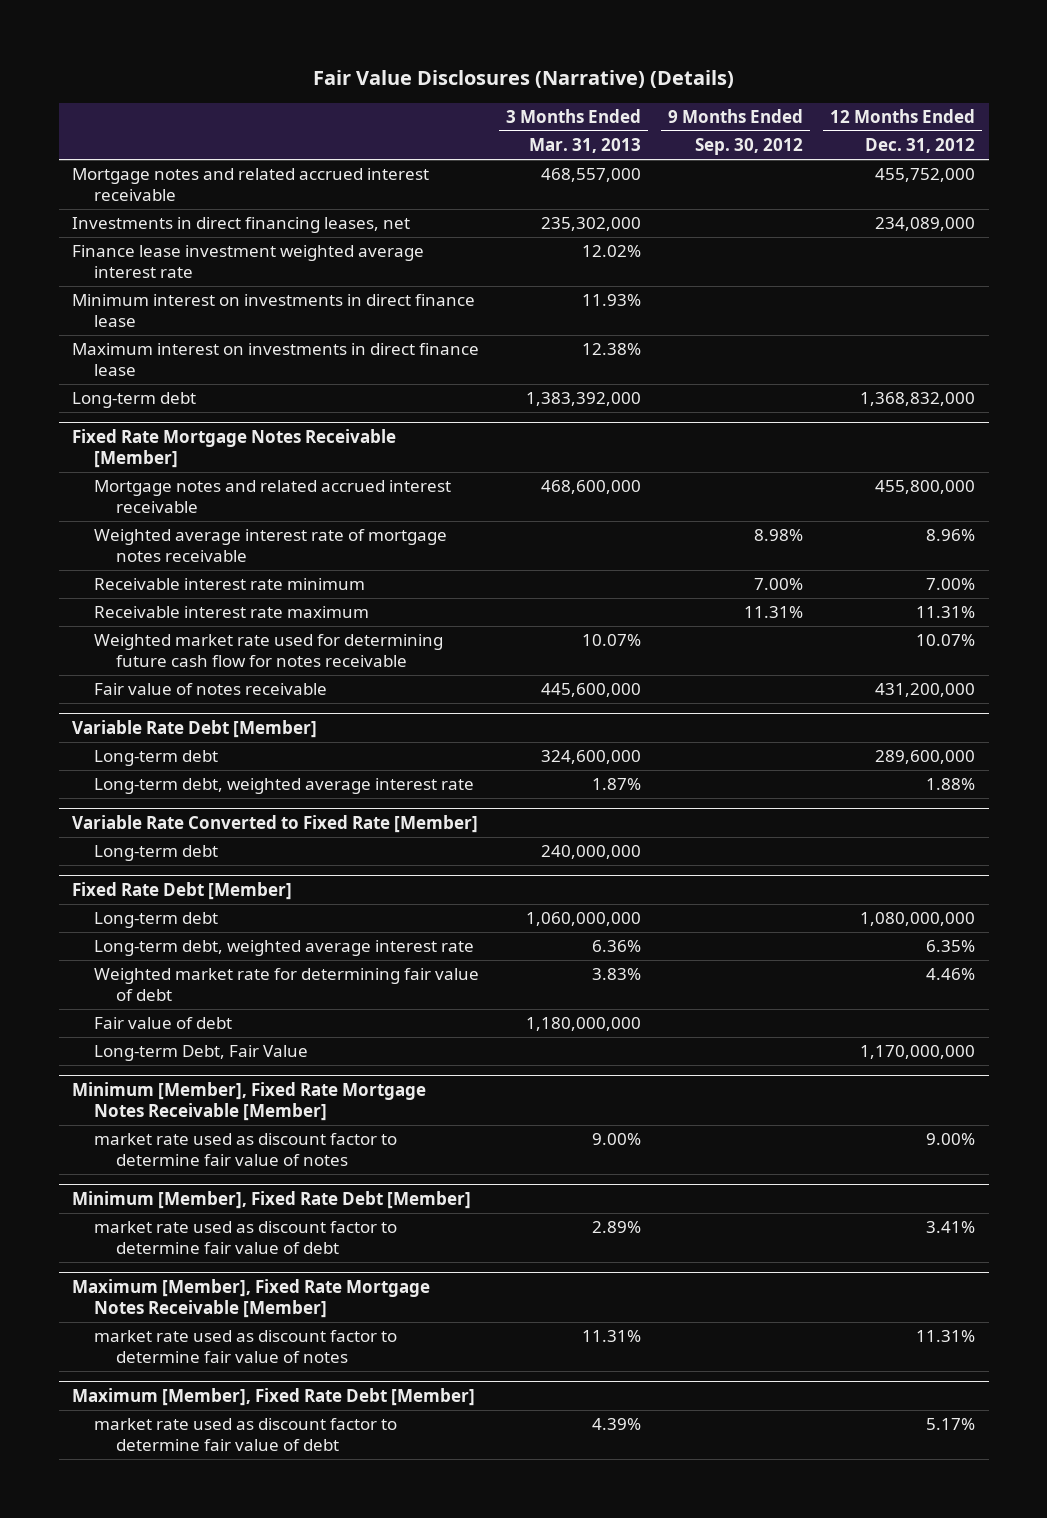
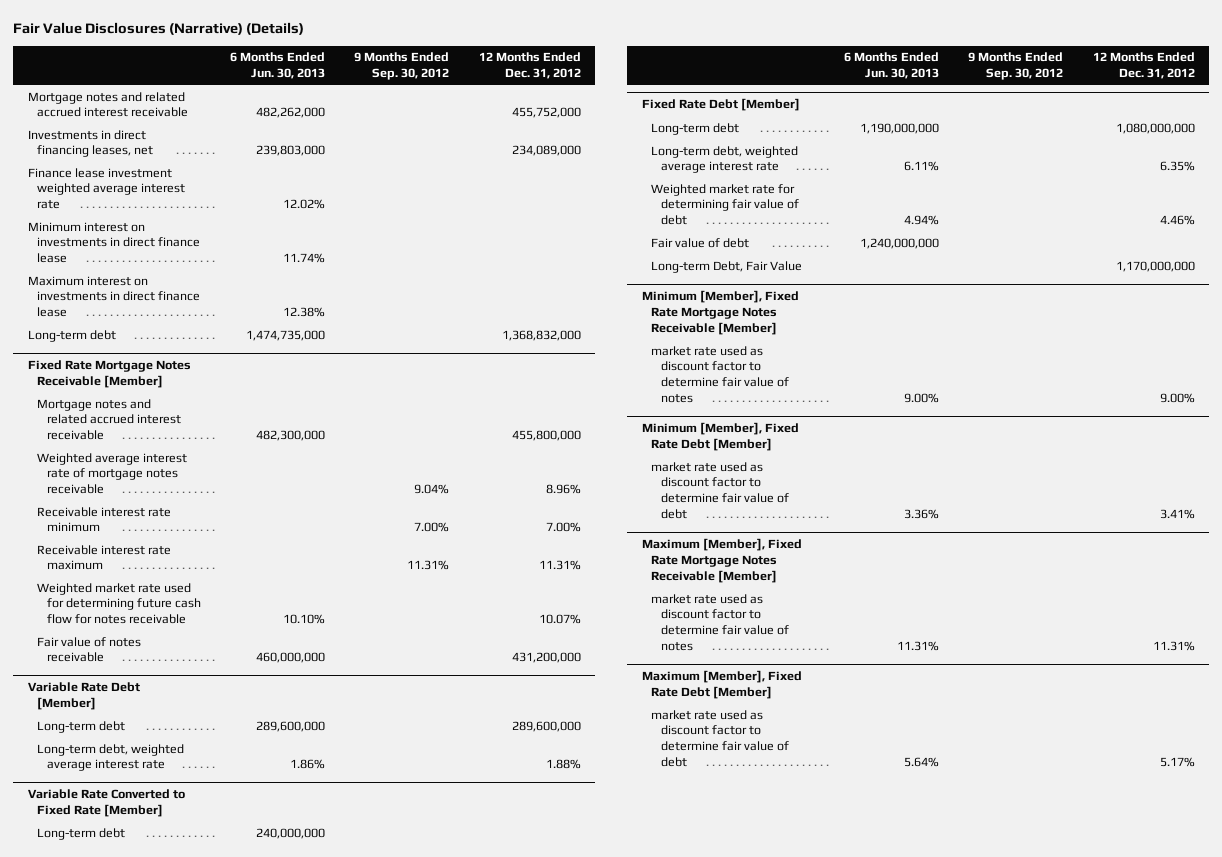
- | 3 Months Ended Mar. 31, 2013 | 9 Months Ended Sep. 30, 2012 | 12 Months Ended Dec. 31, 2012
+ | 6 Months Ended Jun. 30, 2013 | 9 Months Ended Sep. 30, 2012 | 12 Months Ended Dec. 31, 2012
@ Fixed Rate Mortgage Notes Receivable [Member]
- Weighted average interest rate of mortgage notes receivable | | 8.98% | 8.96%
+ Weighted average interest rate of mortgage notes receivable | | 9.04% | 8.96%

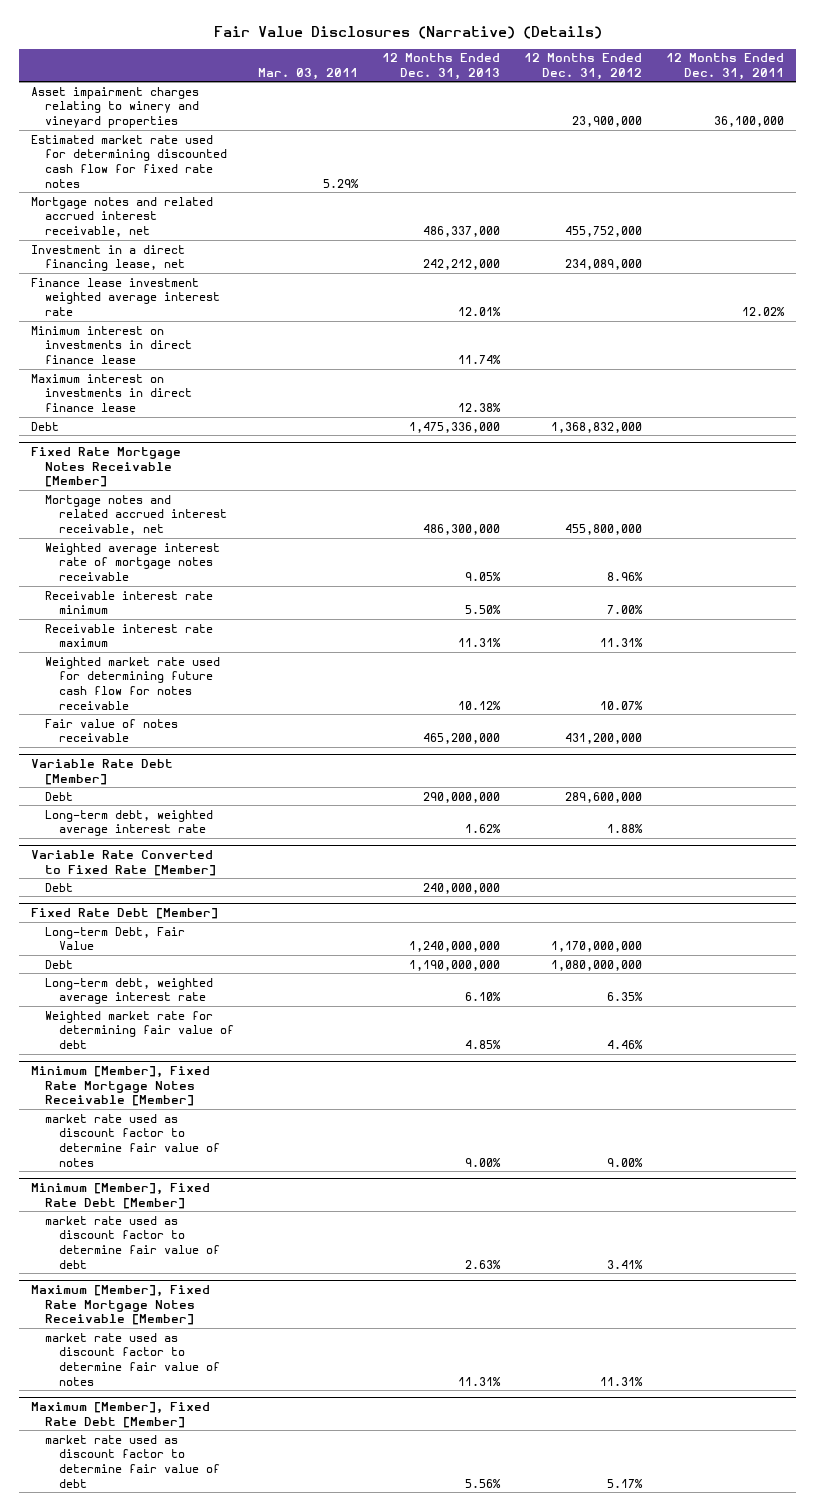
- | 6 Months Ended Jun. 30, 2013 | 9 Months Ended Sep. 30, 2012 | 12 Months Ended Dec. 31, 2012
+ | Mar. 03, 2011 | 12 Months Ended Dec. 31, 2013 | 12 Months Ended Dec. 31, 2012 | 12 Months Ended Dec. 31, 2011
- Mortgage notes and related accrued interest receivable | 482,262,000 | | 455,752,000
- Investments in direct financing leases, net | 239,803,000 | | 234,089,000
+ Asset impairment charges relating to winery and vineyard properties | | | 23,900,000 | 36,100,000
+ Estimated market rate used for determining discounted cash flow for fixed rate notes | 5.29% | | |
+ Mortgage notes and related accrued interest receivable, net | | 486,337,000 | 455,752,000 |
+ Investment in a direct financing lease, net | | 242,212,000 | 234,089,000 |
- Long-term debt | 1,474,735,000 | | 1,368,832,000
+ Debt | | 1,475,336,000 | 1,368,832,000 |
@ Fixed Rate Mortgage Notes Receivable [Member]
- Mortgage notes and related accrued interest receivable | 482,300,000 | | 455,800,000
+ Mortgage notes and related accrued interest receivable, net | | 486,300,000 | 455,800,000 |
@ Variable Rate Debt [Member]
- Long-term debt | 289,600,000 | | 289,600,000
+ Debt | | 290,000,000 | 289,600,000 |
@ Variable Rate Converted to Fixed Rate [Member]
- Long-term debt | 240,000,000 | |
+ Debt | | 240,000,000 | |
@ Fixed Rate Debt [Member]
- Long-term debt | 1,190,000,000 | | 1,080,000,000
moved up: Long-term Debt, Fair Value | | 1,240,000,000 | 1,170,000,000 |
+ Debt | | 1,190,000,000 | 1,080,000,000 |
- Fair value of debt | 1,240,000,000 | |

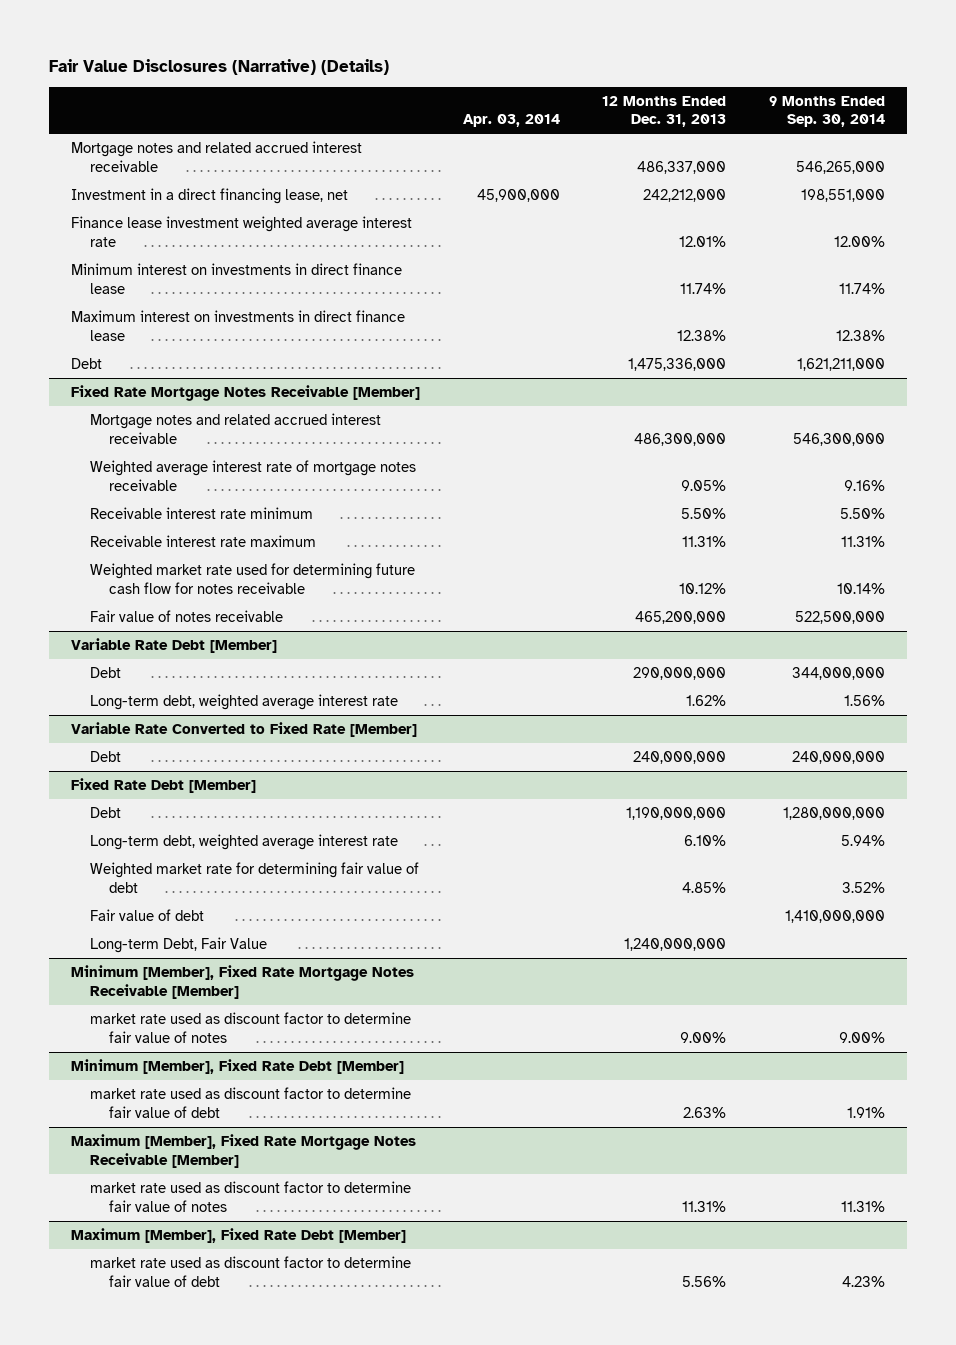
- | Mar. 03, 2011 | 12 Months Ended Dec. 31, 2013 | 12 Months Ended Dec. 31, 2012 | 12 Months Ended Dec. 31, 2011
+ | Apr. 03, 2014 | 12 Months Ended Dec. 31, 2013 | 9 Months Ended Sep. 30, 2014
- Asset impairment charges relating to winery and vineyard properties | | | 23,900,000 | 36,100,000
- Estimated market rate used for determining discounted cash flow for fixed rate notes | 5.29% | | |
- Mortgage notes and related accrued interest receivable, net | | 486,337,000 | 455,752,000 |
+ Mortgage notes and related accrued interest receivable | | 486,337,000 | 546,265,000
@ Fixed Rate Mortgage Notes Receivable [Member]
- Mortgage notes and related accrued interest receivable, net | | 486,300,000 | 455,800,000 |
+ Mortgage notes and related accrued interest receivable | | 486,300,000 | 546,300,000
@ Fixed Rate Debt [Member]
+ Fair value of debt | | | 1,410,000,000
moved down: Long-term Debt, Fair Value | | 1,240,000,000 |

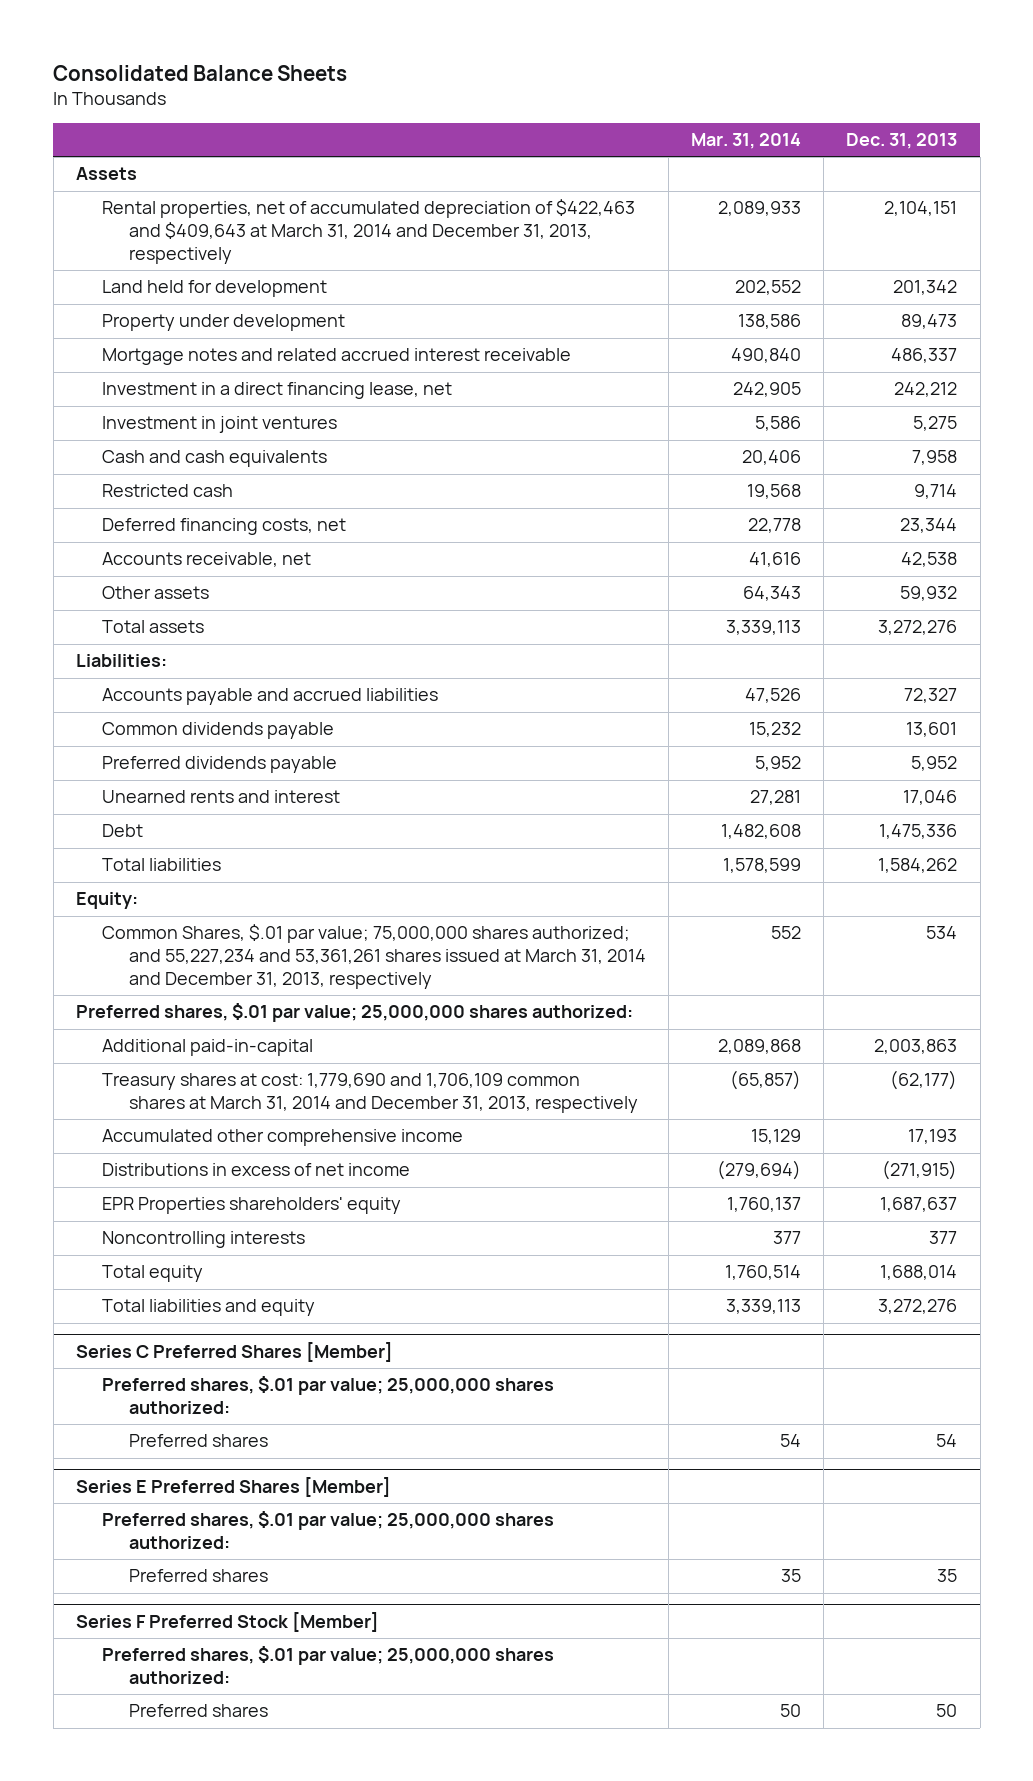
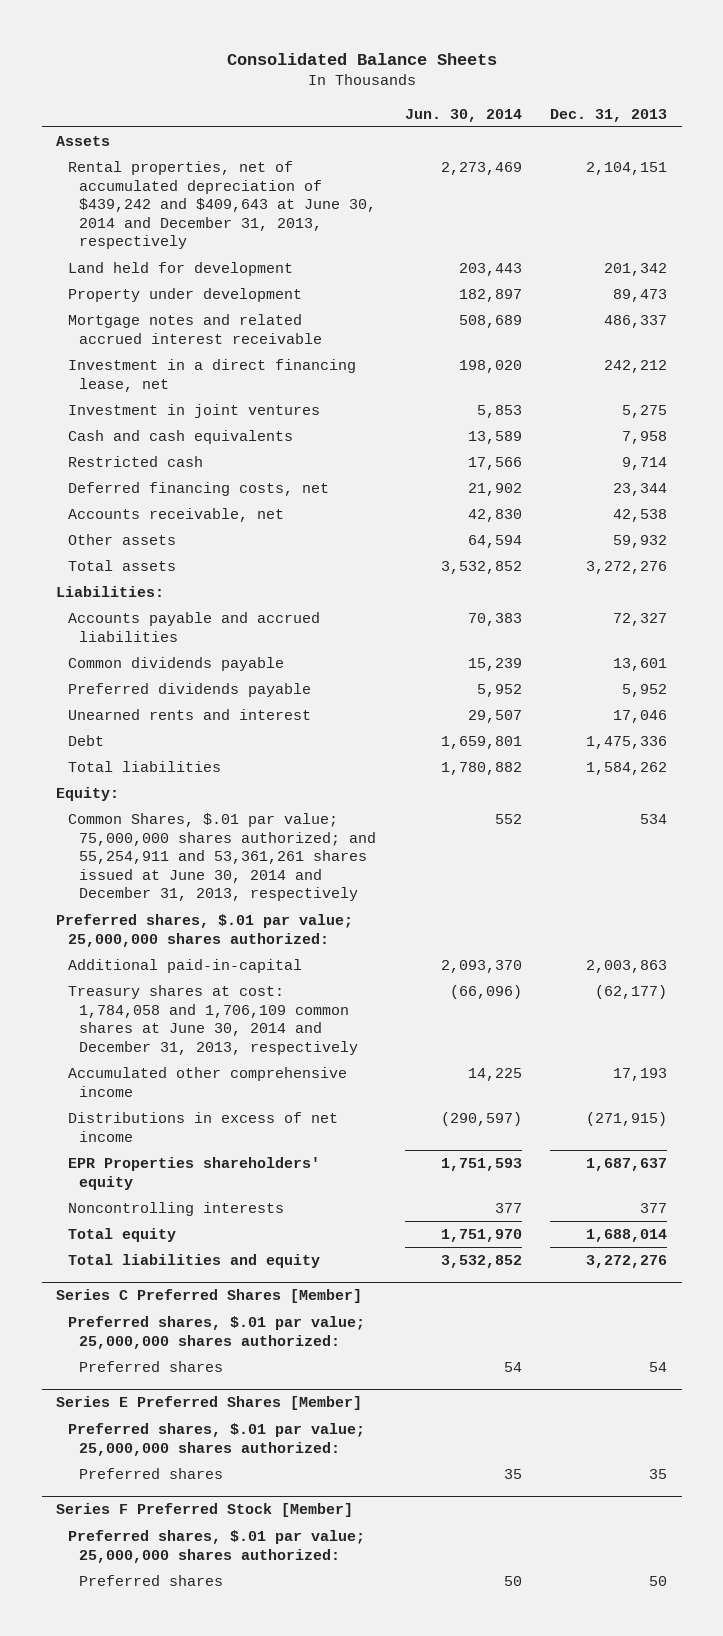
- | Mar. 31, 2014 | Dec. 31, 2013
+ | Jun. 30, 2014 | Dec. 31, 2013
- Rental properties, net of accumulated depreciation of $422,463 and $409,643 at March 31, 2014 and December 31, 2013, respectively | 2,089,933 | 2,104,151
+ Rental properties, net of accumulated depreciation of $439,242 and $409,643 at June 30, 2014 and December 31, 2013, respectively | 2,273,469 | 2,104,151
- Common Shares, $.01 par value; 75,000,000 shares authorized; and 55,227,234 and 53,361,261 shares issued at March 31, 2014 and December 31, 2013, respectively | 552 | 534
+ Common Shares, $.01 par value; 75,000,000 shares authorized; and 55,254,911 and 53,361,261 shares issued at June 30, 2014 and December 31, 2013, respectively | 552 | 534
- Treasury shares at cost: 1,779,690 and 1,706,109 common shares at March 31, 2014 and December 31, 2013, respectively | (65,857) | (62,177)
+ Treasury shares at cost: 1,784,058 and 1,706,109 common shares at June 30, 2014 and December 31, 2013, respectively | (66,096) | (62,177)

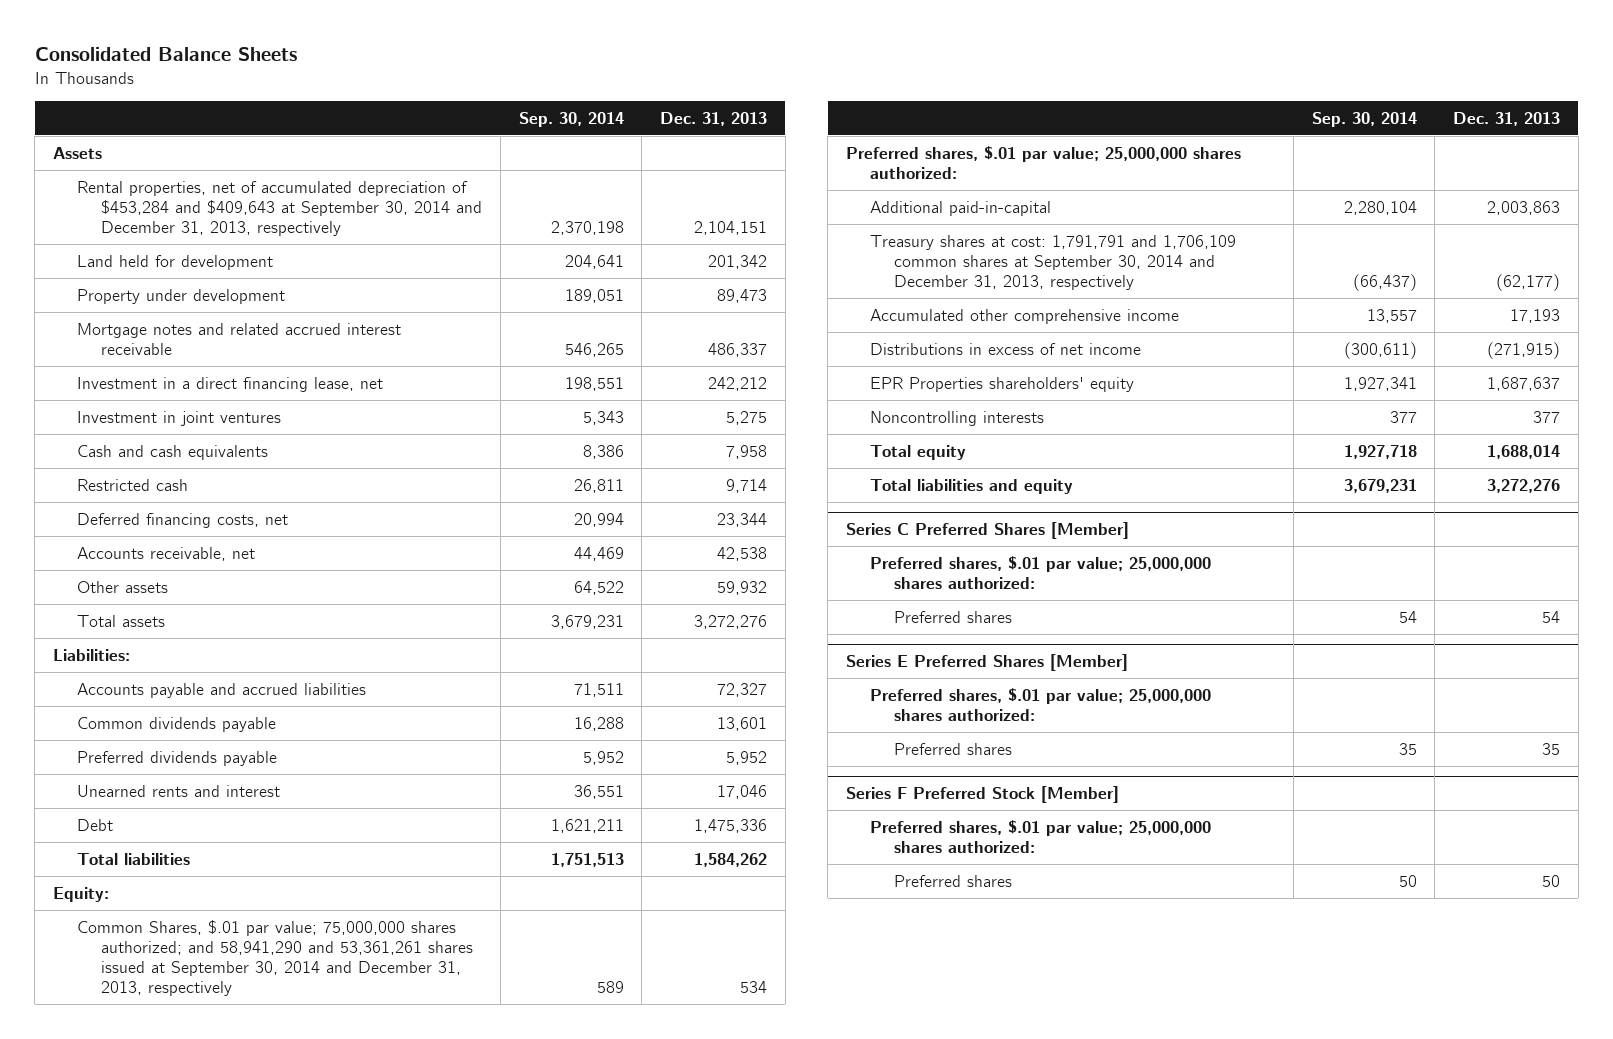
- | Jun. 30, 2014 | Dec. 31, 2013
+ | Sep. 30, 2014 | Dec. 31, 2013
- Rental properties, net of accumulated depreciation of $439,242 and $409,643 at June 30, 2014 and December 31, 2013, respectively | 2,273,469 | 2,104,151
+ Rental properties, net of accumulated depreciation of $453,284 and $409,643 at September 30, 2014 and December 31, 2013, respectively | 2,370,198 | 2,104,151
- Common Shares, $.01 par value; 75,000,000 shares authorized; and 55,254,911 and 53,361,261 shares issued at June 30, 2014 and December 31, 2013, respectively | 552 | 534
+ Common Shares, $.01 par value; 75,000,000 shares authorized; and 58,941,290 and 53,361,261 shares issued at September 30, 2014 and December 31, 2013, respectively | 589 | 534
- Treasury shares at cost: 1,784,058 and 1,706,109 common shares at June 30, 2014 and December 31, 2013, respectively | (66,096) | (62,177)
+ Treasury shares at cost: 1,791,791 and 1,706,109 common shares at September 30, 2014 and December 31, 2013, respectively | (66,437) | (62,177)

